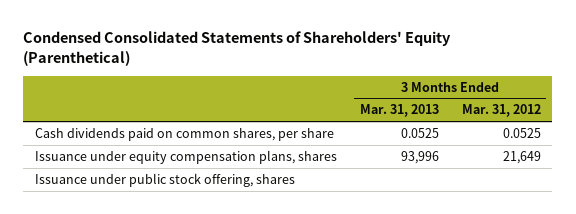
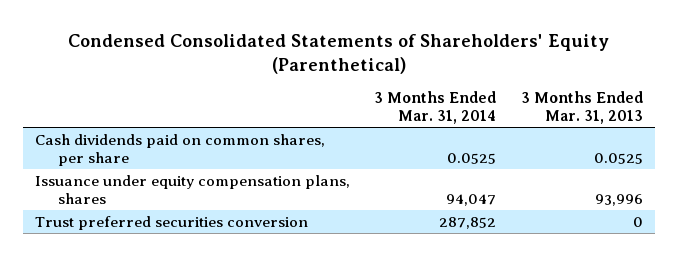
- | 3 Months Ended Mar. 31, 2013 | 3 Months Ended Mar. 31, 2012
+ | 3 Months Ended Mar. 31, 2014 | 3 Months Ended Mar. 31, 2013
- Issuance under public stock offering, shares
+ Trust preferred securities conversion | 287,852 | 0

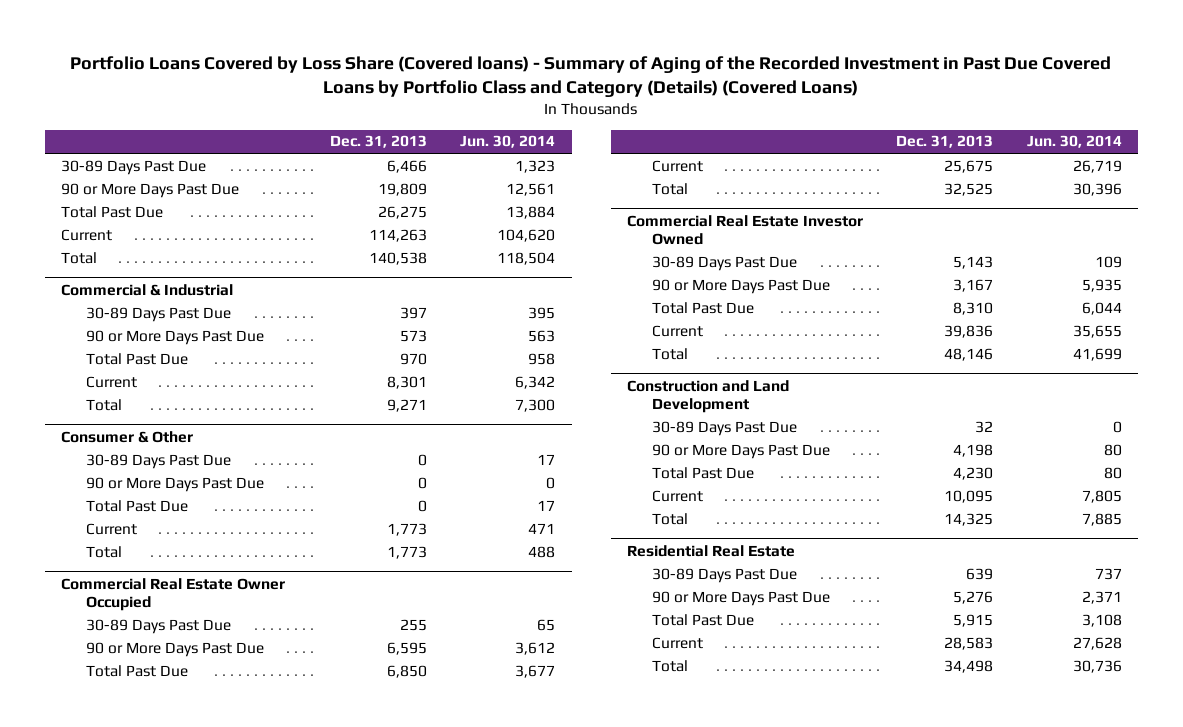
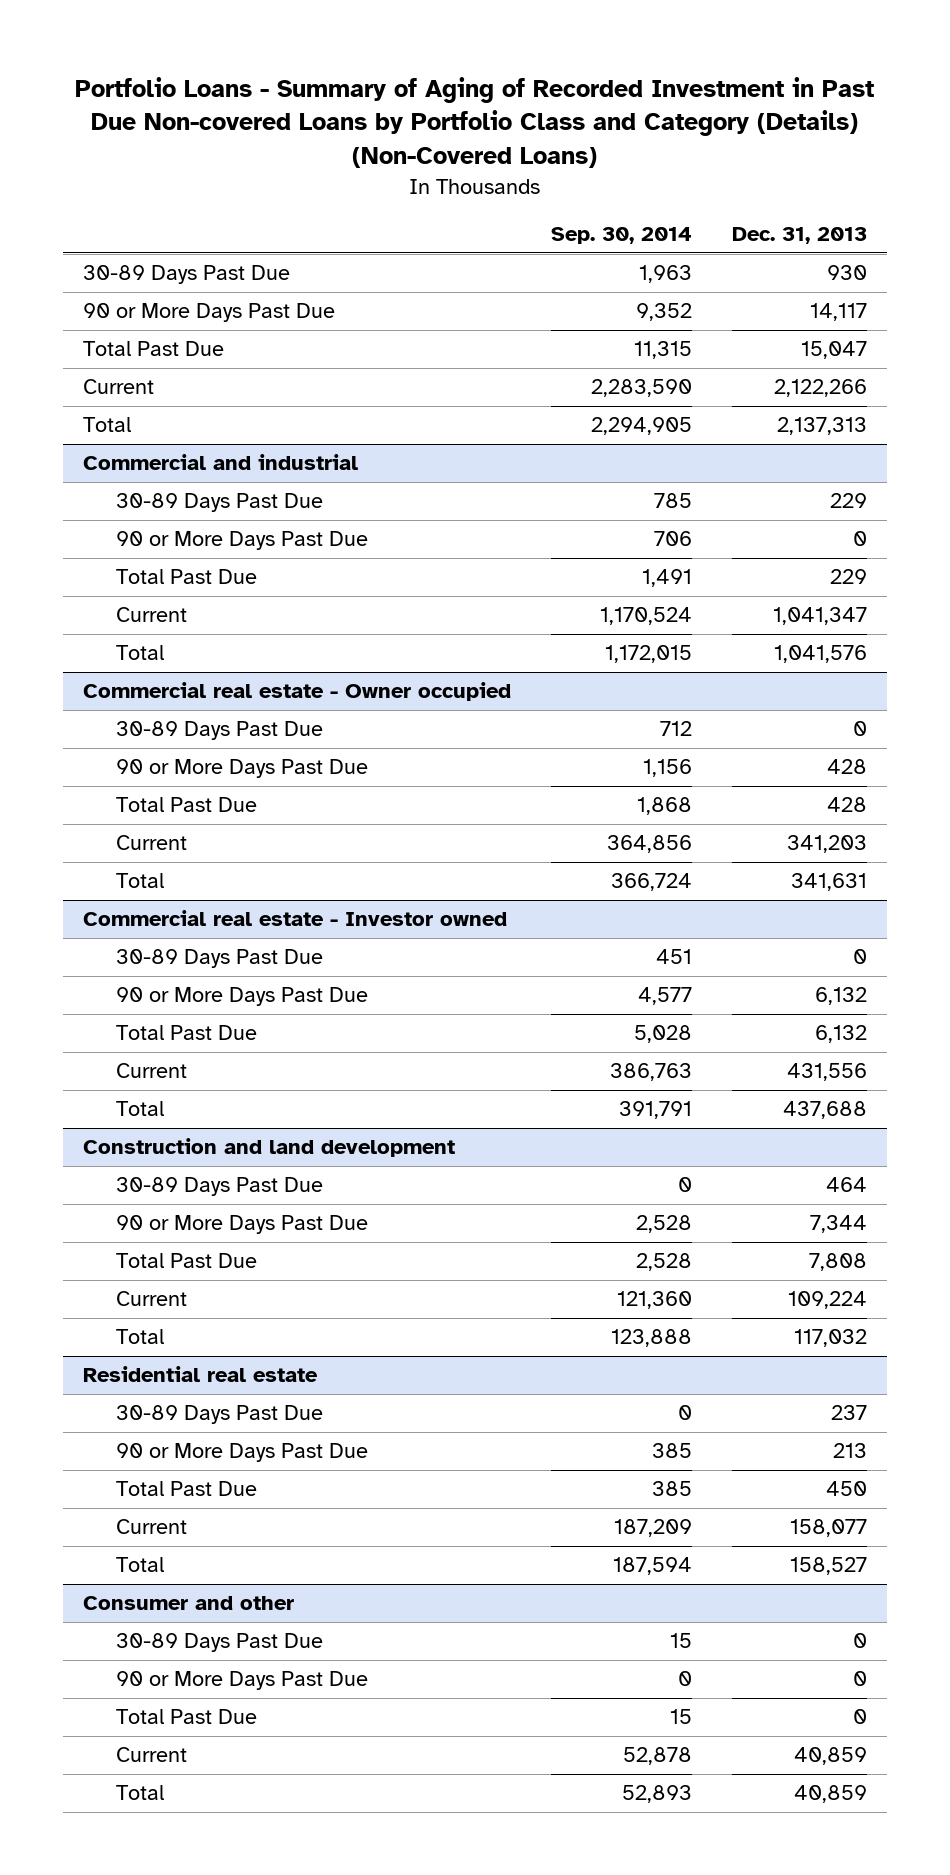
- Portfolio Loans Covered by Loss Share (Covered loans) - Summary of Aging of the Recorded Investment in Past Due Covered Loans by Portfolio Class and Category (Details) (Covered Loans)
+ Portfolio Loans - Summary of Aging of Recorded Investment in Past Due Non-covered Loans by Portfolio Class and Category (Details) (Non-Covered Loans)
- | Dec. 31, 2013 | Jun. 30, 2014
+ | Sep. 30, 2014 | Dec. 31, 2013
- 30-89 Days Past Due | 6,466 | 1,323
- 90 or More Days Past Due | 19,809 | 12,561
- Total Past Due | 26,275 | 13,884
- Current | 114,263 | 104,620
- Total | 140,538 | 118,504
- Commercial & Industrial
- 30-89 Days Past Due | 397 | 395
- 90 or More Days Past Due | 573 | 563
- Total Past Due | 970 | 958
- Current | 8,301 | 6,342
- Total | 9,271 | 7,300
- Consumer & Other
+ 30-89 Days Past Due | 1,963 | 930
+ 90 or More Days Past Due | 9,352 | 14,117
+ Total Past Due | 11,315 | 15,047
+ Current | 2,283,590 | 2,122,266
+ Total | 2,294,905 | 2,137,313
+ Commercial and industrial
+ 30-89 Days Past Due | 785 | 229
+ 90 or More Days Past Due | 706 | 0
+ Total Past Due | 1,491 | 229
+ Current | 1,170,524 | 1,041,347
+ Total | 1,172,015 | 1,041,576
+ Commercial real estate - Owner occupied
+ 90 or More Days Past Due | 1,156 | 428
+ Total Past Due | 1,868 | 428
+ Current | 364,856 | 341,203
+ Total | 366,724 | 341,631
+ Commercial real estate - Investor owned
+ 30-89 Days Past Due | 451 | 0
+ 90 or More Days Past Due | 4,577 | 6,132
+ Total Past Due | 5,028 | 6,132
+ Current | 386,763 | 431,556
+ Total | 391,791 | 437,688
+ Construction and land development
+ 30-89 Days Past Due | 0 | 464
+ 90 or More Days Past Due | 2,528 | 7,344
+ Total Past Due | 2,528 | 7,808
+ Current | 121,360 | 109,224
+ Total | 123,888 | 117,032
+ Residential real estate
+ 30-89 Days Past Due | 0 | 237
+ 90 or More Days Past Due | 385 | 213
+ Total Past Due | 385 | 450
+ Current | 187,209 | 158,077
+ Total | 187,594 | 158,527
+ Consumer and other
+ 30-89 Days Past Due | 15 | 0
- Current | 1,773 | 471
- Total | 1,773 | 488
- Commercial Real Estate Owner Occupied
- 30-89 Days Past Due | 255 | 65
- 90 or More Days Past Due | 6,595 | 3,612
- Total Past Due | 6,850 | 3,677
- Current | 25,675 | 26,719
- Total | 32,525 | 30,396
- Commercial Real Estate Investor Owned
- 30-89 Days Past Due | 5,143 | 109
- 90 or More Days Past Due | 3,167 | 5,935
- Total Past Due | 8,310 | 6,044
- Current | 39,836 | 35,655
- Total | 48,146 | 41,699
- Construction and Land Development
- 30-89 Days Past Due | 32 | 0
- 90 or More Days Past Due | 4,198 | 80
- Total Past Due | 4,230 | 80
- Current | 10,095 | 7,805
- Total | 14,325 | 7,885
- Residential Real Estate
- 30-89 Days Past Due | 639 | 737
- 90 or More Days Past Due | 5,276 | 2,371
- Total Past Due | 5,915 | 3,108
- Current | 28,583 | 27,628
- Total | 34,498 | 30,736
+ Current | 52,878 | 40,859
+ Total | 52,893 | 40,859

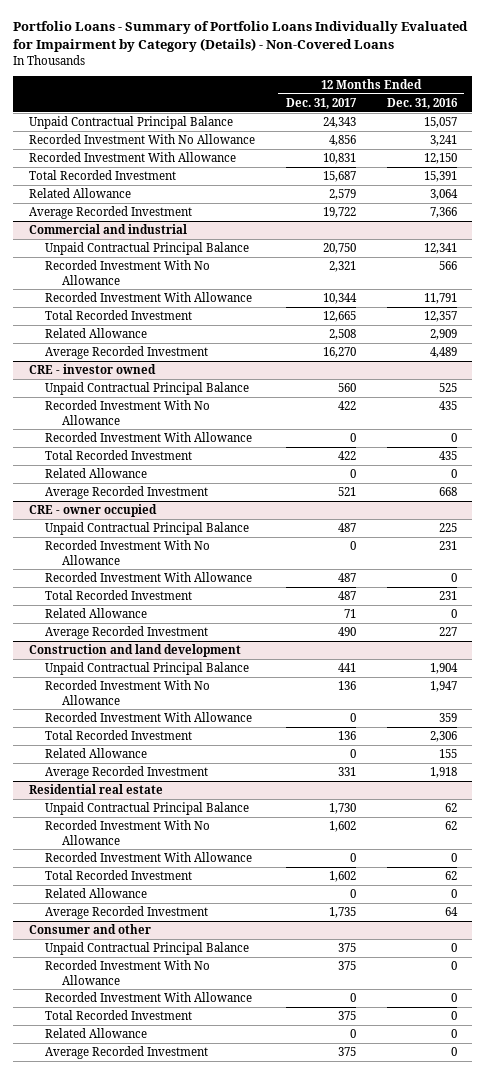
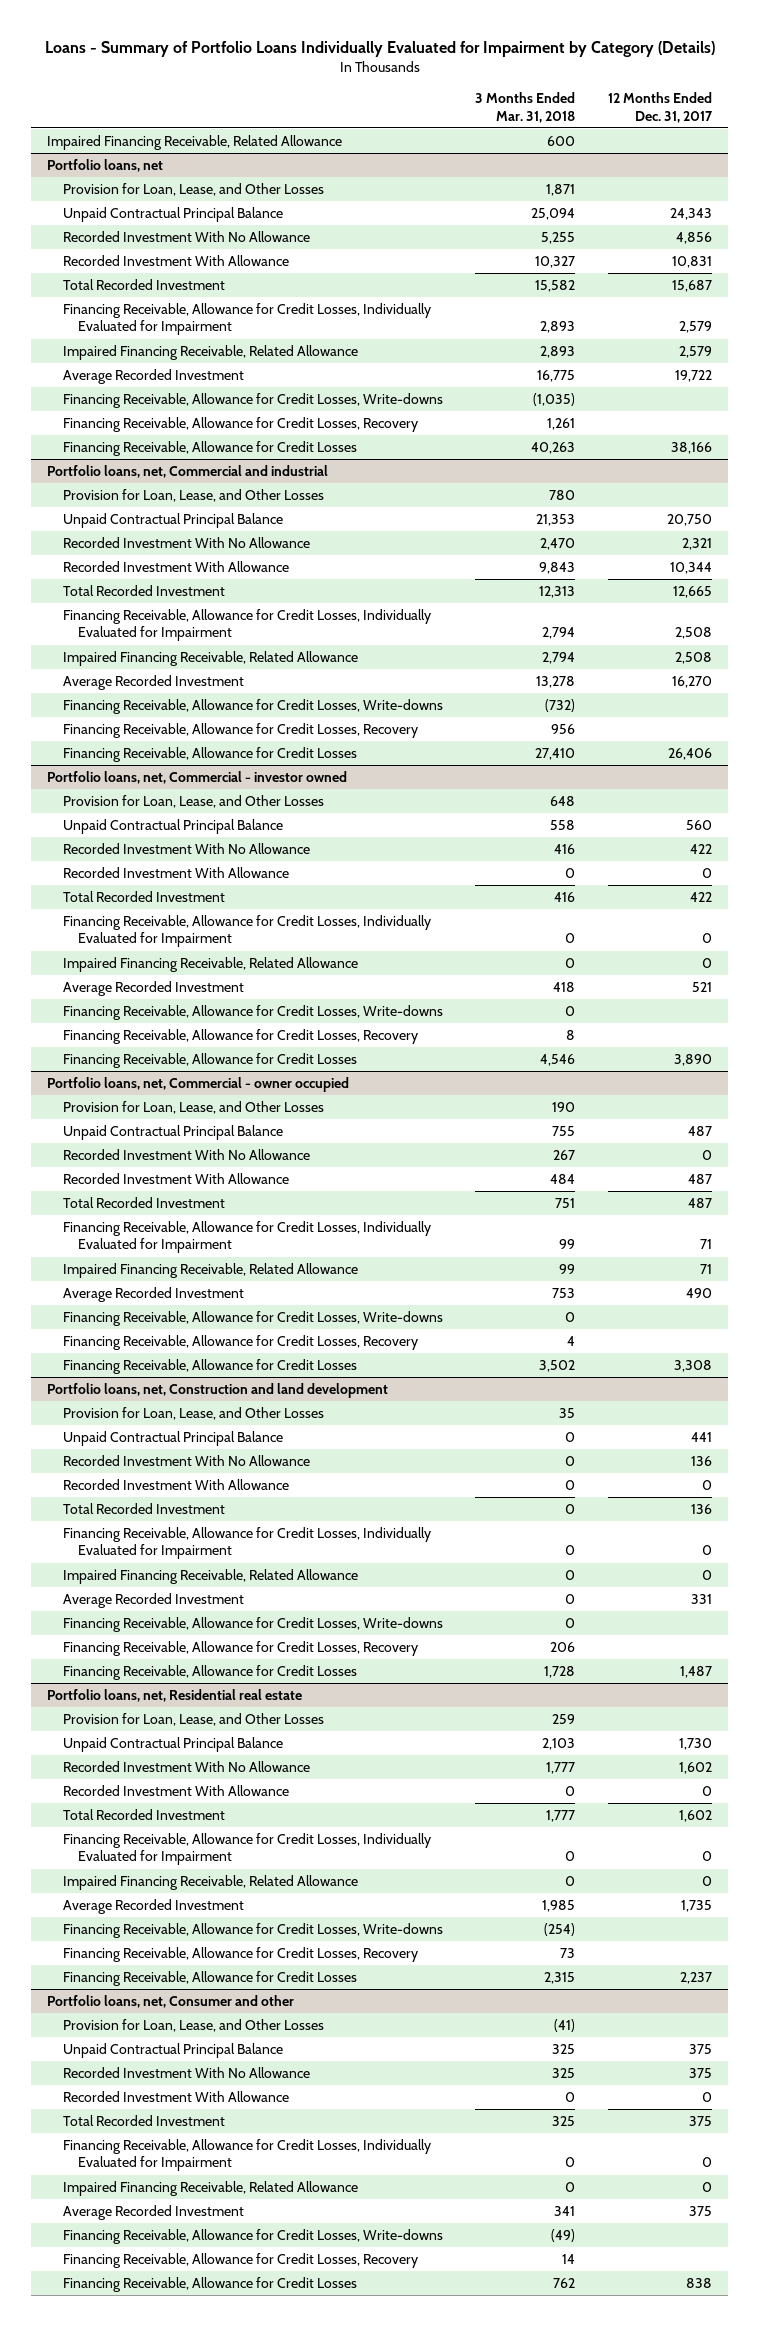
- Portfolio Loans - Summary of Portfolio Loans Individually Evaluated for Impairment by Category (Details) - Non-Covered Loans
+ Loans - Summary of Portfolio Loans Individually Evaluated for Impairment by Category (Details)
- | 12 Months Ended Dec. 31, 2017 | 12 Months Ended Dec. 31, 2016
+ | 3 Months Ended Mar. 31, 2018 | 12 Months Ended Dec. 31, 2017
+ Impaired Financing Receivable, Related Allowance | 600 |
+ Portfolio loans, net
+ Provision for Loan, Lease, and Other Losses | 1,871 |
- Related Allowance | 2,579 | 3,064
+ Financing Receivable, Allowance for Credit Losses, Individually Evaluated for Impairment | 2,893 | 2,579
+ Impaired Financing Receivable, Related Allowance | 2,893 | 2,579
- Commercial and industrial
+ Financing Receivable, Allowance for Credit Losses, Write-downs | (1,035) |
+ Financing Receivable, Allowance for Credit Losses, Recovery | 1,261 |
+ Financing Receivable, Allowance for Credit Losses | 40,263 | 38,166
+ Portfolio loans, net, Commercial and industrial
+ Provision for Loan, Lease, and Other Losses | 780 |
- Related Allowance | 2,508 | 2,909
+ Financing Receivable, Allowance for Credit Losses, Individually Evaluated for Impairment | 2,794 | 2,508
+ Impaired Financing Receivable, Related Allowance | 2,794 | 2,508
- CRE - investor owned
+ Financing Receivable, Allowance for Credit Losses, Write-downs | (732) |
+ Financing Receivable, Allowance for Credit Losses, Recovery | 956 |
+ Financing Receivable, Allowance for Credit Losses | 27,410 | 26,406
+ Portfolio loans, net, Commercial - investor owned
+ Provision for Loan, Lease, and Other Losses | 648 |
- Related Allowance | 0 | 0
+ Financing Receivable, Allowance for Credit Losses, Individually Evaluated for Impairment | 0 | 0
+ Impaired Financing Receivable, Related Allowance | 0 | 0
- CRE - owner occupied
+ Financing Receivable, Allowance for Credit Losses, Write-downs | 0 |
+ Financing Receivable, Allowance for Credit Losses, Recovery | 8 |
+ Financing Receivable, Allowance for Credit Losses | 4,546 | 3,890
+ Portfolio loans, net, Commercial - owner occupied
+ Provision for Loan, Lease, and Other Losses | 190 |
- Related Allowance | 71 | 0
+ Financing Receivable, Allowance for Credit Losses, Individually Evaluated for Impairment | 99 | 71
+ Impaired Financing Receivable, Related Allowance | 99 | 71
- Construction and land development
+ Financing Receivable, Allowance for Credit Losses, Write-downs | 0 |
+ Financing Receivable, Allowance for Credit Losses, Recovery | 4 |
+ Financing Receivable, Allowance for Credit Losses | 3,502 | 3,308
+ Portfolio loans, net, Construction and land development
+ Provision for Loan, Lease, and Other Losses | 35 |
- Related Allowance | 0 | 155
+ Financing Receivable, Allowance for Credit Losses, Individually Evaluated for Impairment | 0 | 0
+ Impaired Financing Receivable, Related Allowance | 0 | 0
- Residential real estate
+ Financing Receivable, Allowance for Credit Losses, Write-downs | 0 |
+ Financing Receivable, Allowance for Credit Losses, Recovery | 206 |
+ Financing Receivable, Allowance for Credit Losses | 1,728 | 1,487
+ Portfolio loans, net, Residential real estate
+ Provision for Loan, Lease, and Other Losses | 259 |
- Related Allowance | 0 | 0
+ Financing Receivable, Allowance for Credit Losses, Individually Evaluated for Impairment | 0 | 0
+ Impaired Financing Receivable, Related Allowance | 0 | 0
- Consumer and other
+ Financing Receivable, Allowance for Credit Losses, Write-downs | (254) |
+ Financing Receivable, Allowance for Credit Losses, Recovery | 73 |
+ Financing Receivable, Allowance for Credit Losses | 2,315 | 2,237
+ Portfolio loans, net, Consumer and other
+ Provision for Loan, Lease, and Other Losses | (41) |
- Related Allowance | 0 | 0
+ Financing Receivable, Allowance for Credit Losses, Individually Evaluated for Impairment | 0 | 0
+ Impaired Financing Receivable, Related Allowance | 0 | 0
+ Financing Receivable, Allowance for Credit Losses, Write-downs | (49) |
+ Financing Receivable, Allowance for Credit Losses, Recovery | 14 |
+ Financing Receivable, Allowance for Credit Losses | 762 | 838

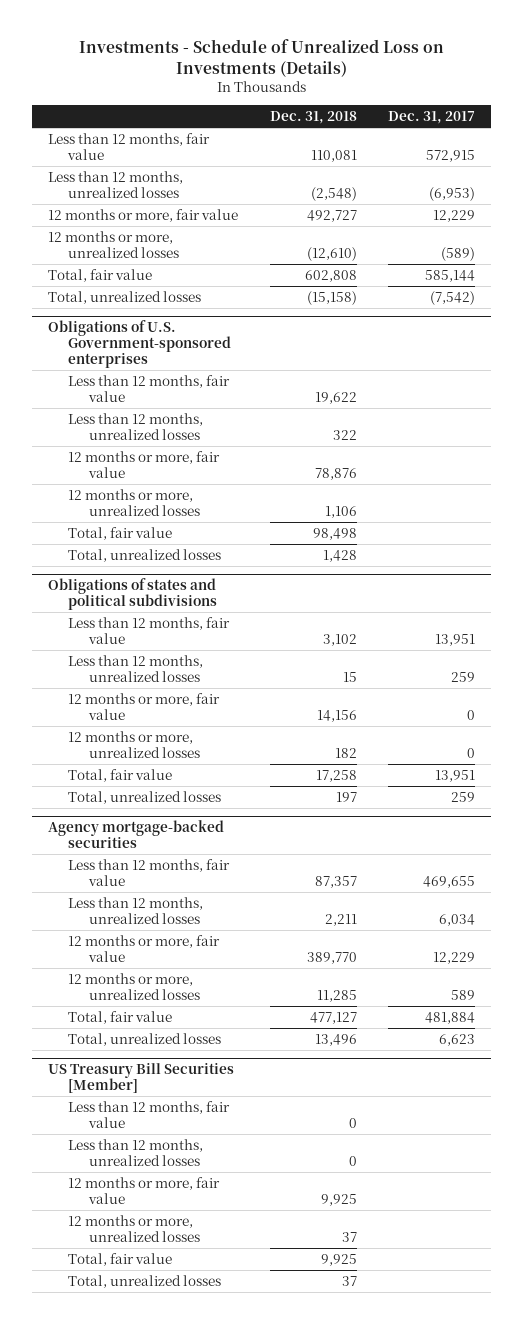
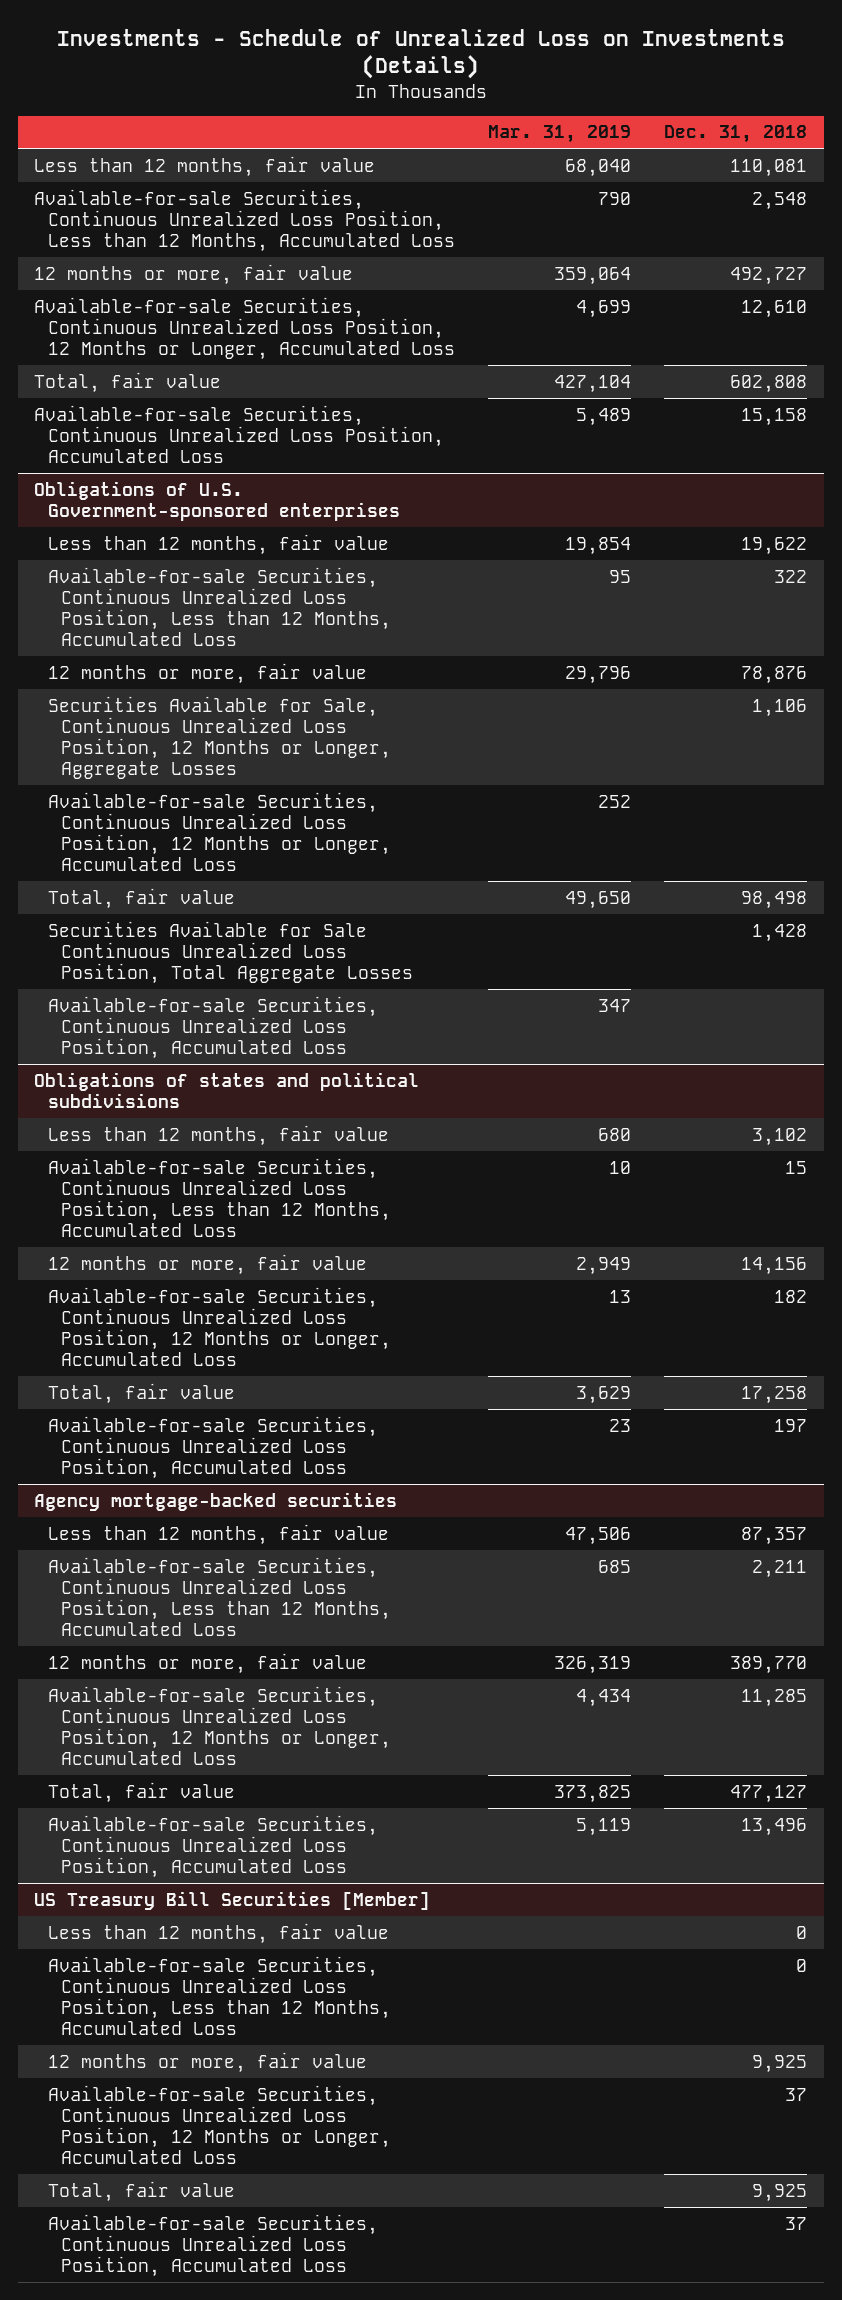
- | Dec. 31, 2018 | Dec. 31, 2017
+ | Mar. 31, 2019 | Dec. 31, 2018
- Less than 12 months, unrealized losses | (2,548) | (6,953)
+ Available-for-sale Securities, Continuous Unrealized Loss Position, Less than 12 Months, Accumulated Loss | 790 | 2,548
- 12 months or more, unrealized losses | (12,610) | (589)
+ Available-for-sale Securities, Continuous Unrealized Loss Position, 12 Months or Longer, Accumulated Loss | 4,699 | 12,610
- Total, unrealized losses | (15,158) | (7,542)
+ Available-for-sale Securities, Continuous Unrealized Loss Position, Accumulated Loss | 5,489 | 15,158
@ Obligations of U.S. Government-sponsored enterprises
- Less than 12 months, unrealized losses | 322 |
+ Available-for-sale Securities, Continuous Unrealized Loss Position, Less than 12 Months, Accumulated Loss | 95 | 322
- 12 months or more, unrealized losses | 1,106 |
+ Securities Available for Sale, Continuous Unrealized Loss Position, 12 Months or Longer, Aggregate Losses | | 1,106
+ Available-for-sale Securities, Continuous Unrealized Loss Position, 12 Months or Longer, Accumulated Loss | 252 |
- Total, unrealized losses | 1,428 |
+ Securities Available for Sale Continuous Unrealized Loss Position, Total Aggregate Losses | | 1,428
+ Available-for-sale Securities, Continuous Unrealized Loss Position, Accumulated Loss | 347 |
@ Obligations of states and political subdivisions
- Less than 12 months, unrealized losses | 15 | 259
+ Available-for-sale Securities, Continuous Unrealized Loss Position, Less than 12 Months, Accumulated Loss | 10 | 15
- 12 months or more, unrealized losses | 182 | 0
+ Available-for-sale Securities, Continuous Unrealized Loss Position, 12 Months or Longer, Accumulated Loss | 13 | 182
- Total, unrealized losses | 197 | 259
+ Available-for-sale Securities, Continuous Unrealized Loss Position, Accumulated Loss | 23 | 197
@ Agency mortgage-backed securities
- Less than 12 months, unrealized losses | 2,211 | 6,034
+ Available-for-sale Securities, Continuous Unrealized Loss Position, Less than 12 Months, Accumulated Loss | 685 | 2,211
- 12 months or more, unrealized losses | 11,285 | 589
+ Available-for-sale Securities, Continuous Unrealized Loss Position, 12 Months or Longer, Accumulated Loss | 4,434 | 11,285
- Total, unrealized losses | 13,496 | 6,623
+ Available-for-sale Securities, Continuous Unrealized Loss Position, Accumulated Loss | 5,119 | 13,496
@ US Treasury Bill Securities [Member]
- Less than 12 months, unrealized losses | 0 |
+ Available-for-sale Securities, Continuous Unrealized Loss Position, Less than 12 Months, Accumulated Loss | | 0
- 12 months or more, unrealized losses | 37 |
+ Available-for-sale Securities, Continuous Unrealized Loss Position, 12 Months or Longer, Accumulated Loss | | 37
- Total, unrealized losses | 37 |
+ Available-for-sale Securities, Continuous Unrealized Loss Position, Accumulated Loss | | 37

